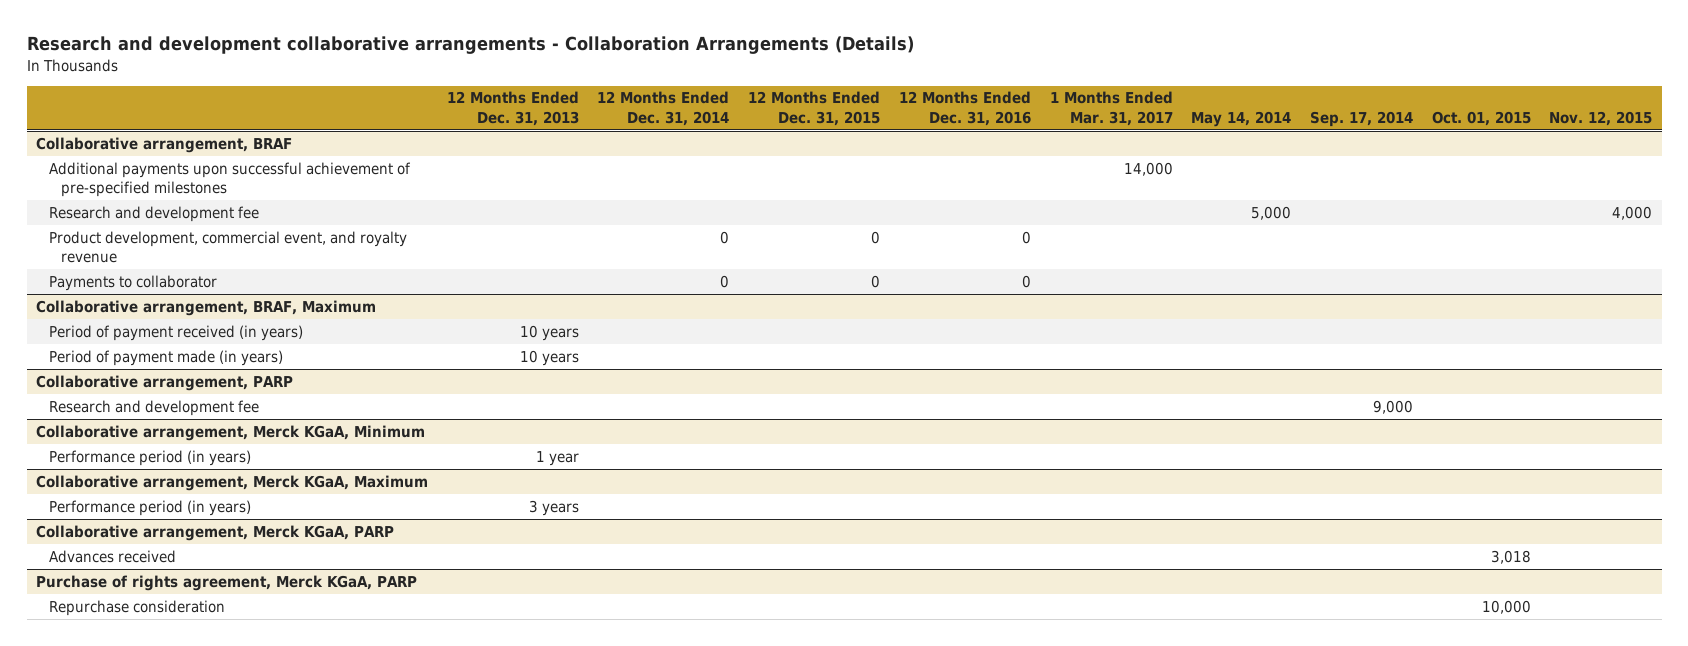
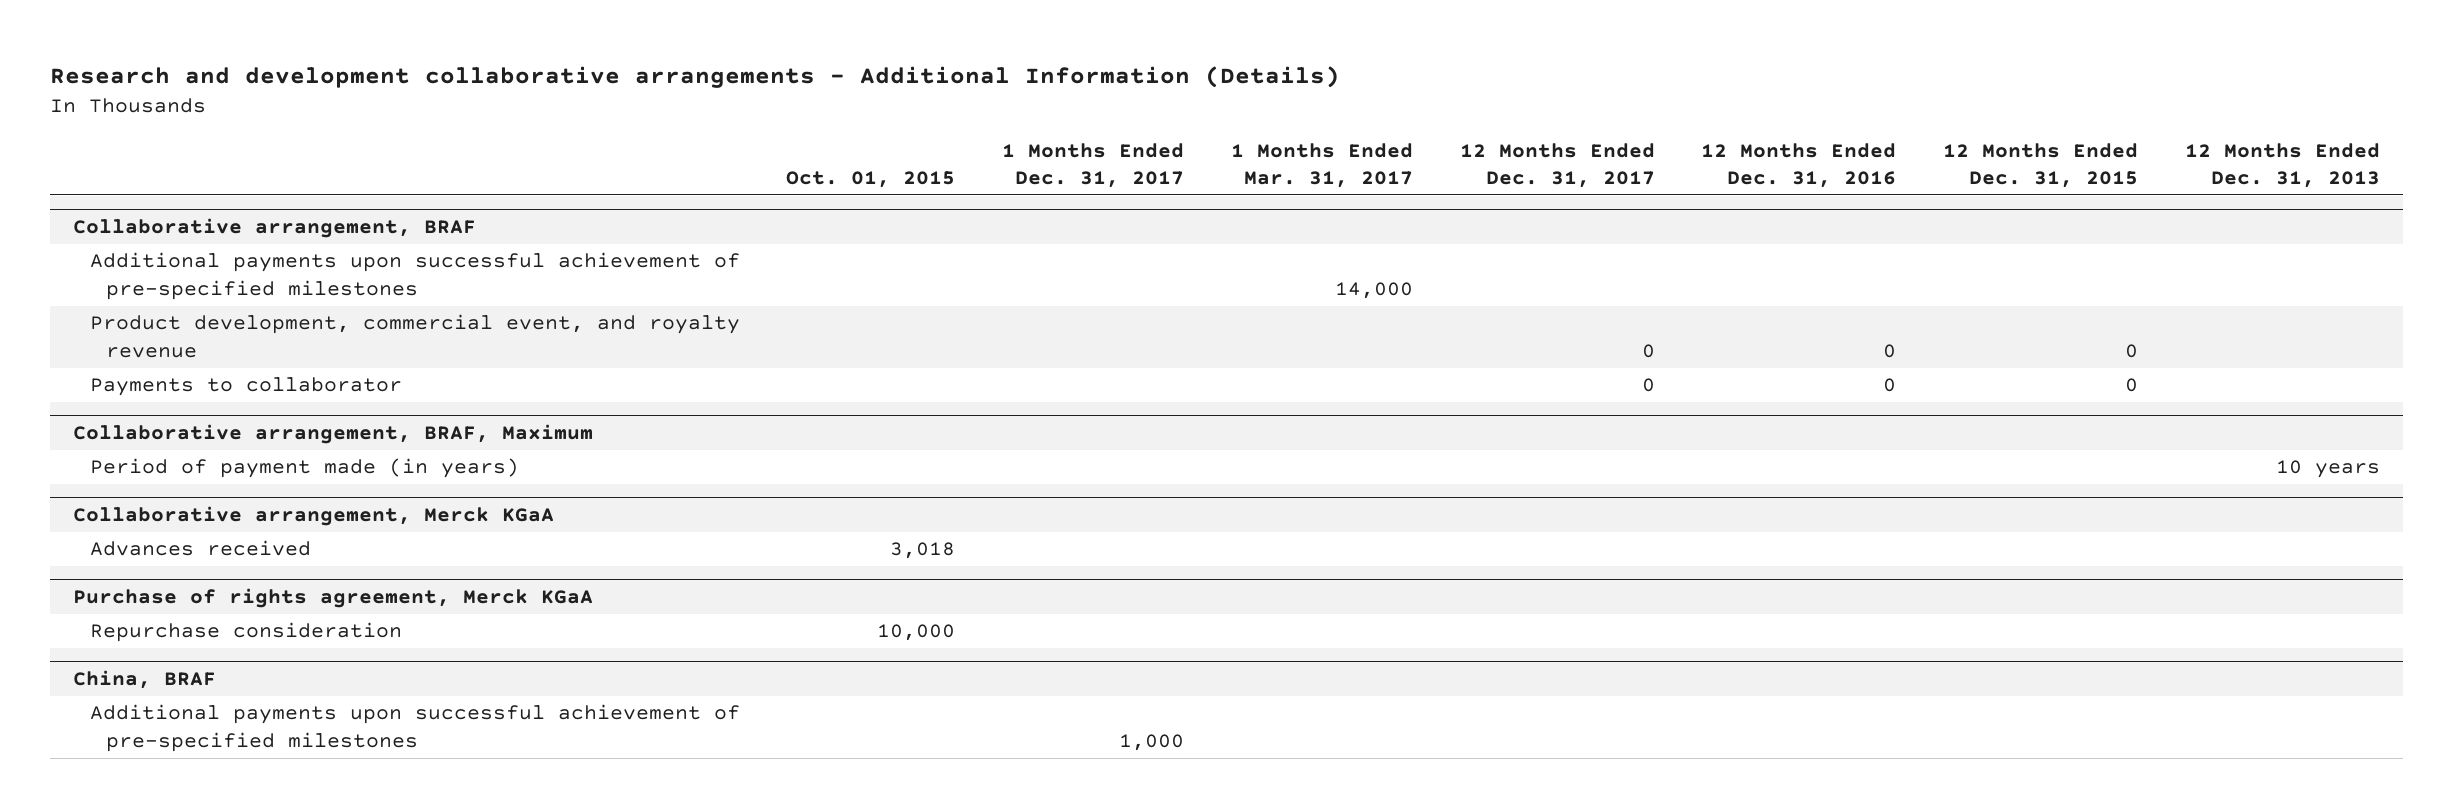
- Research and development collaborative arrangements - Collaboration Arrangements (Details)
+ Research and development collaborative arrangements - Additional Information (Details)
- | 12 Months Ended Dec. 31, 2013 | 12 Months Ended Dec. 31, 2014 | 12 Months Ended Dec. 31, 2015 | 12 Months Ended Dec. 31, 2016 | 1 Months Ended Mar. 31, 2017 | May 14, 2014 | Sep. 17, 2014 | Oct. 01, 2015 | Nov. 12, 2015
+ | Oct. 01, 2015 | 1 Months Ended Dec. 31, 2017 | 1 Months Ended Mar. 31, 2017 | 12 Months Ended Dec. 31, 2017 | 12 Months Ended Dec. 31, 2016 | 12 Months Ended Dec. 31, 2015 | 12 Months Ended Dec. 31, 2013
@ Collaborative arrangement, BRAF
- Research and development fee | | | | | | 5,000 | | | 4,000
@ Collaborative arrangement, BRAF, Maximum
- Period of payment received (in years) | 10 years | | | | | | | |
- Collaborative arrangement, PARP
- Research and development fee | | | | | | | 9,000 | |
- Collaborative arrangement, Merck KGaA, Minimum
- Performance period (in years) | 1 year | | | | | | | |
- Collaborative arrangement, Merck KGaA, Maximum
- Performance period (in years) | 3 years | | | | | | | |
- Collaborative arrangement, Merck KGaA, PARP
+ Collaborative arrangement, Merck KGaA
- Purchase of rights agreement, Merck KGaA, PARP
+ Purchase of rights agreement, Merck KGaA
+ China, BRAF
+ Additional payments upon successful achievement of pre-specified milestones | | 1,000 | | | | |

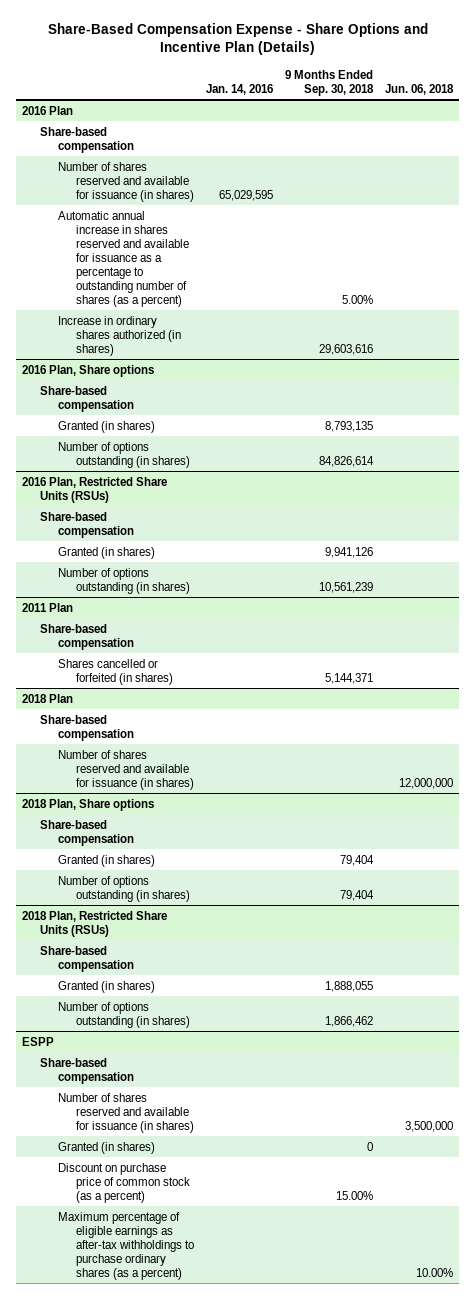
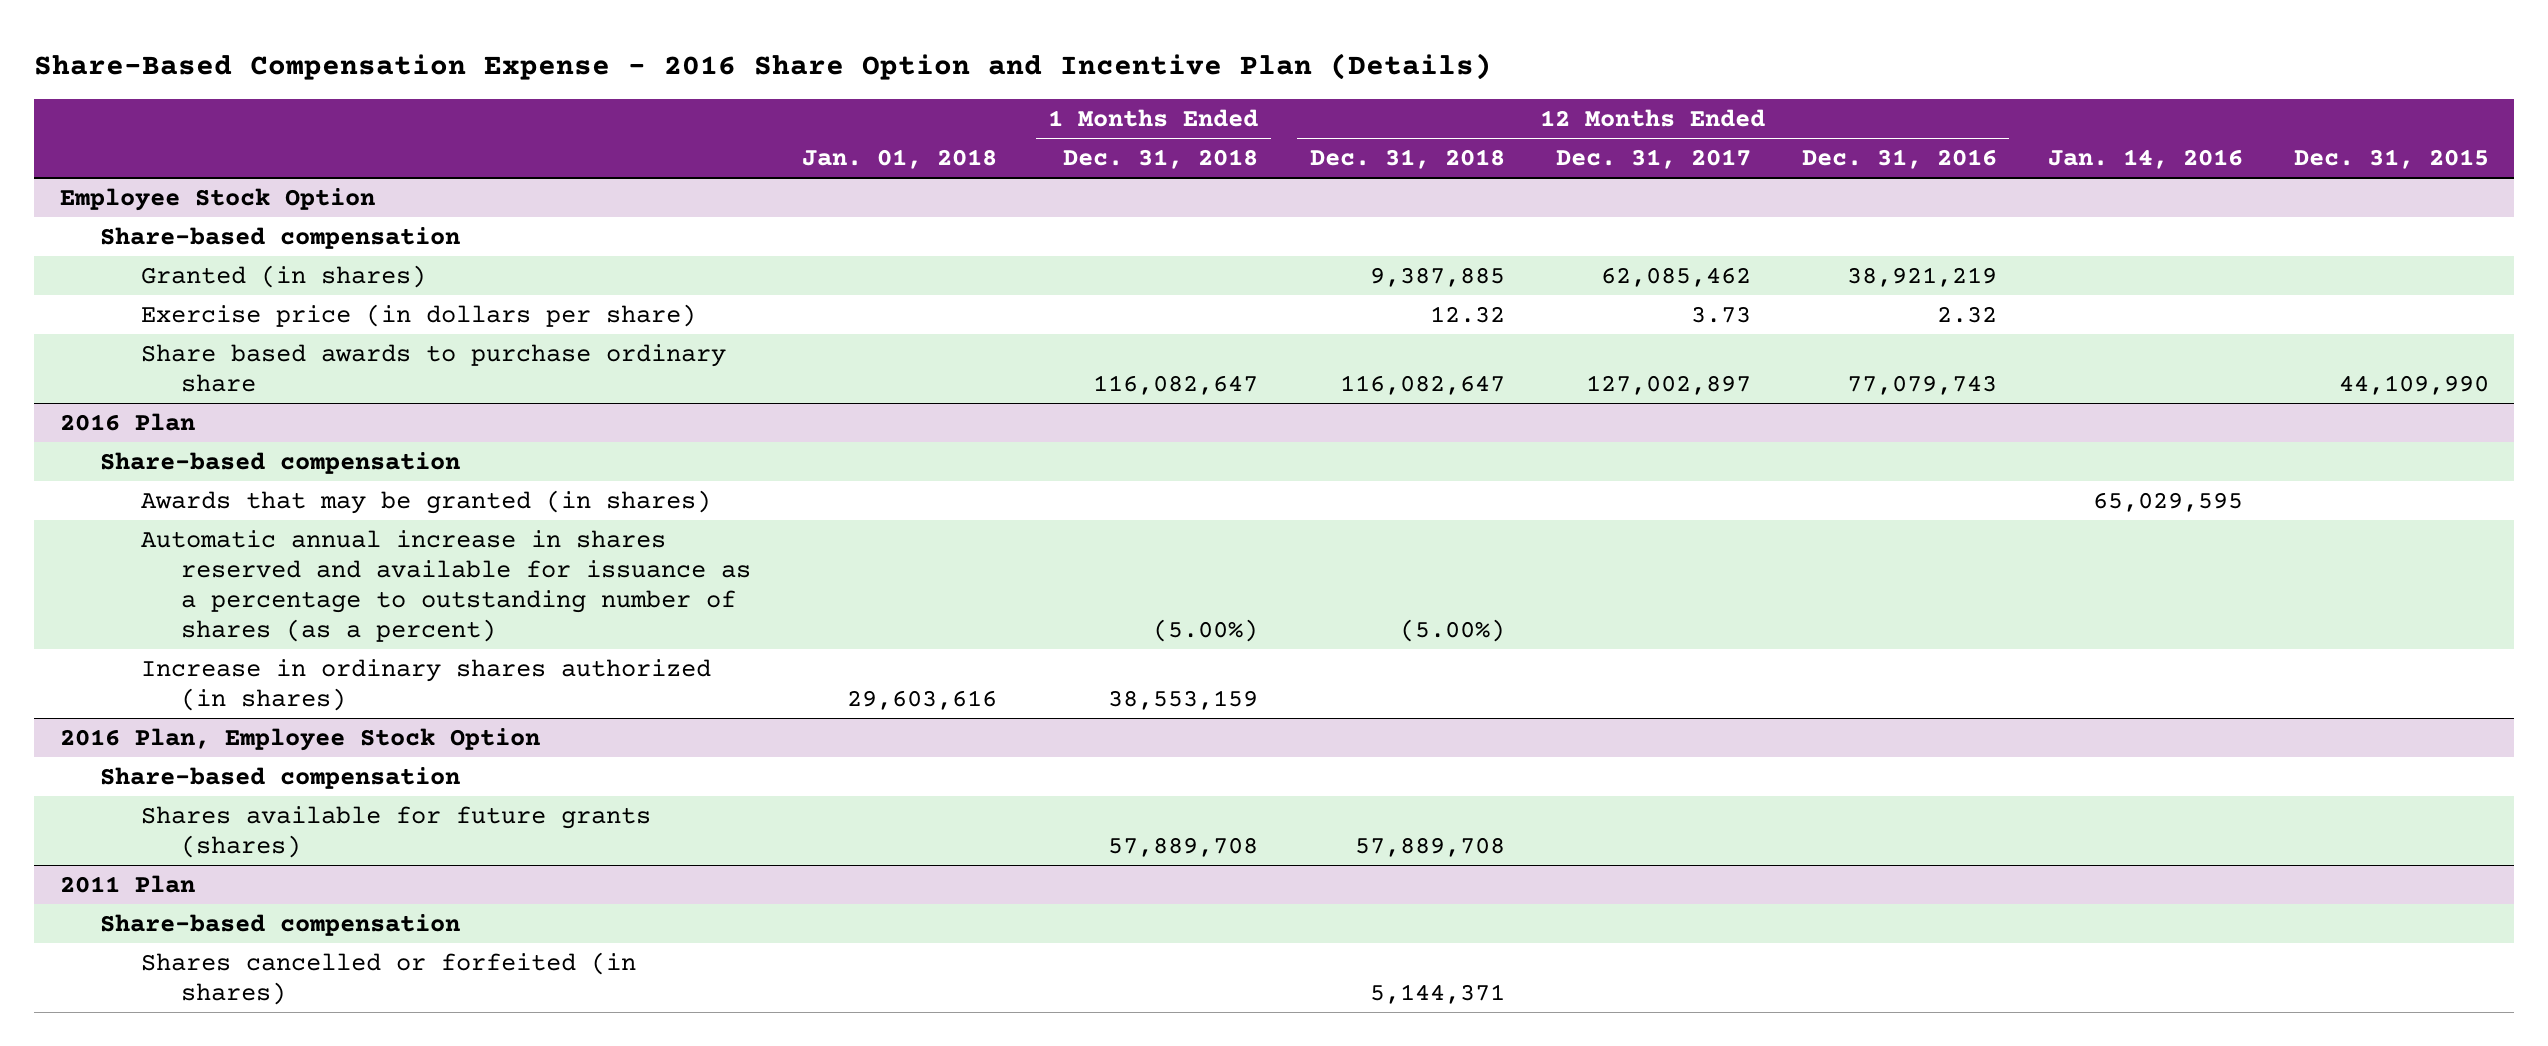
- Share-Based Compensation Expense - Share Options and Incentive Plan (Details)
+ Share-Based Compensation Expense - 2016 Share Option and Incentive Plan (Details)
- | Jan. 14, 2016 | 9 Months Ended Sep. 30, 2018 | Jun. 06, 2018
+ | Jan. 01, 2018 | 1 Months Ended Dec. 31, 2018 | 12 Months Ended Dec. 31, 2018 | 12 Months Ended Dec. 31, 2017 | 12 Months Ended Dec. 31, 2016 | Jan. 14, 2016 | Dec. 31, 2015
+ Employee Stock Option
+ Share-based compensation
+ Granted (in shares) | | | 9,387,885 | 62,085,462 | 38,921,219 | |
+ Exercise price (in dollars per share) | | | 12.32 | 3.73 | 2.32 | |
+ Share based awards to purchase ordinary share | | 116,082,647 | 116,082,647 | 127,002,897 | 77,079,743 | | 44,109,990
@ 2016 Plan
- Number of shares reserved and available for issuance (in shares) | 65,029,595 | |
+ Awards that may be granted (in shares) | | | | | | 65,029,595 |
- 2016 Plan, Share options
+ 2016 Plan, Employee Stock Option
- Granted (in shares) | | 8,793,135 |
- Number of options outstanding (in shares) | | 84,826,614 |
- 2016 Plan, Restricted Share Units (RSUs)
- Share-based compensation
- Granted (in shares) | | 9,941,126 |
- Number of options outstanding (in shares) | | 10,561,239 |
+ Shares available for future grants (shares) | | 57,889,708 | 57,889,708 | | | |
- 2018 Plan
- Share-based compensation
- Number of shares reserved and available for issuance (in shares) | | | 12,000,000
- 2018 Plan, Share options
- Share-based compensation
- Granted (in shares) | | 79,404 |
- Number of options outstanding (in shares) | | 79,404 |
- 2018 Plan, Restricted Share Units (RSUs)
- Share-based compensation
- Granted (in shares) | | 1,888,055 |
- Number of options outstanding (in shares) | | 1,866,462 |
- ESPP
- Share-based compensation
- Number of shares reserved and available for issuance (in shares) | | | 3,500,000
- Granted (in shares) | | 0 |
- Discount on purchase price of common stock (as a percent) | | 15.00% |
- Maximum percentage of eligible earnings as after-tax withholdings to purchase ordinary shares (as a percent) | | | 10.00%

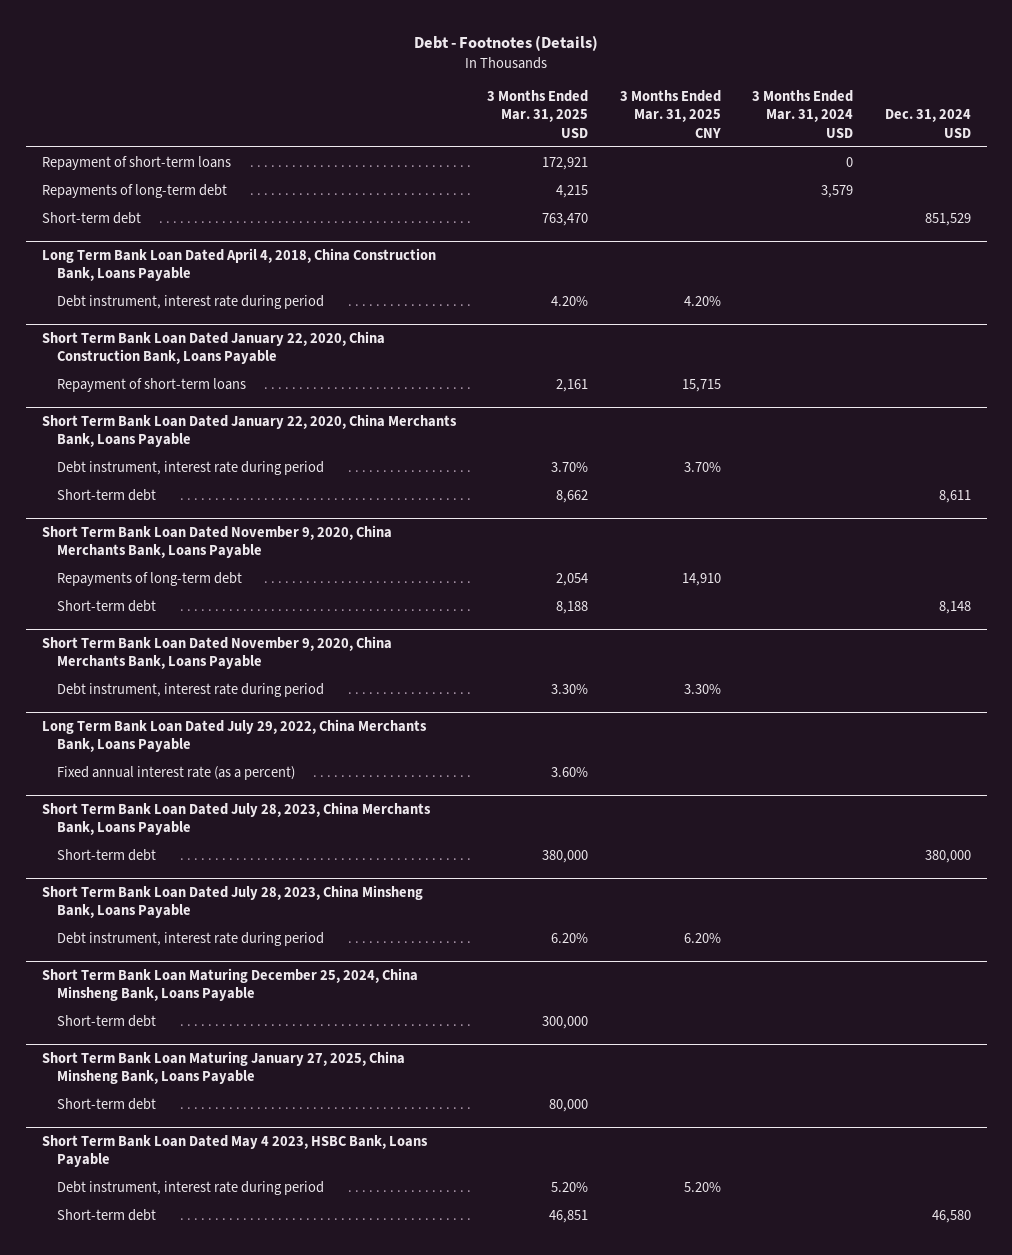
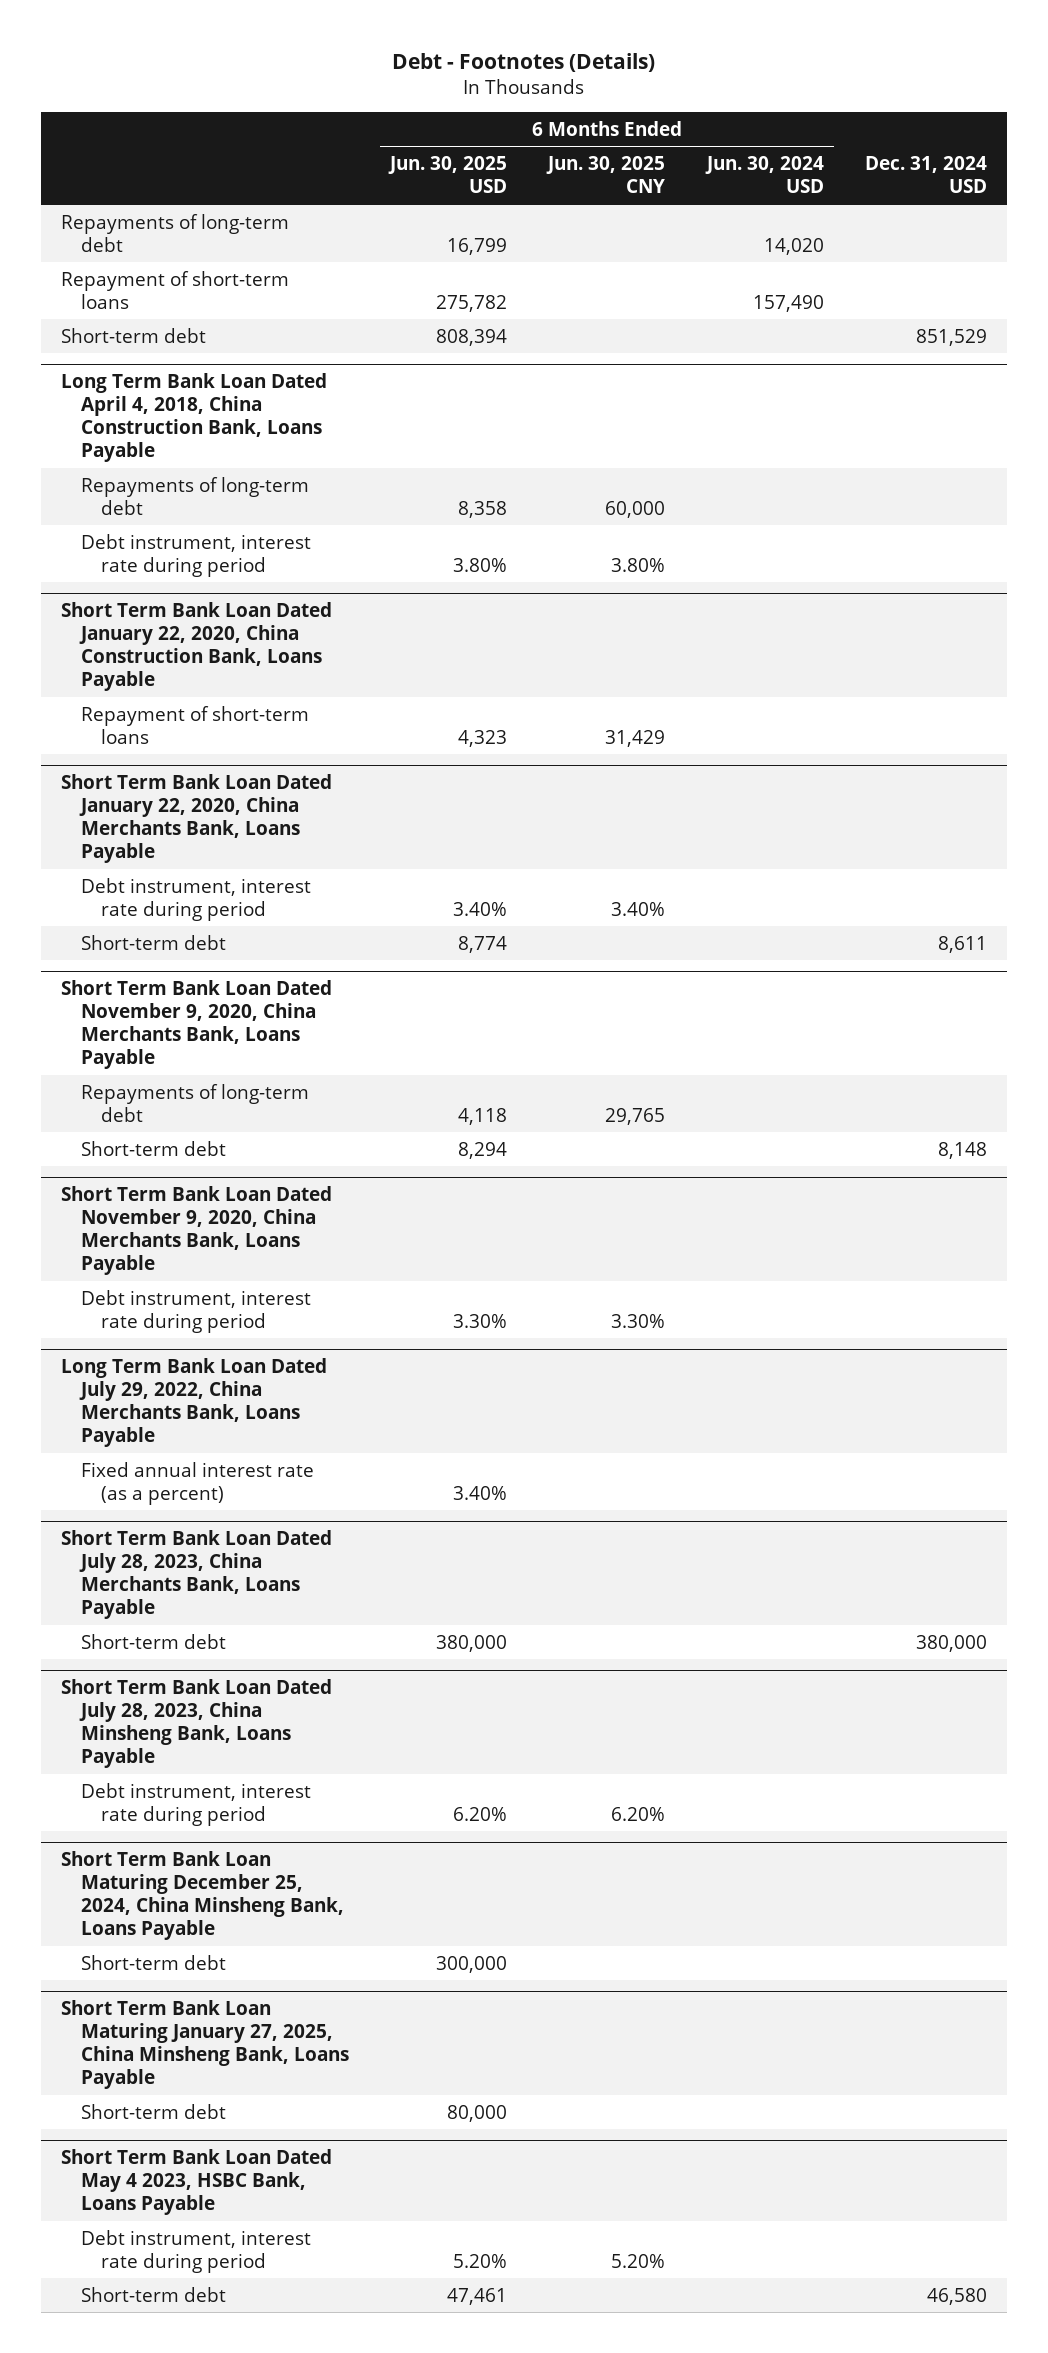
- | 3 Months Ended Mar. 31, 2025 USD | 3 Months Ended Mar. 31, 2025 CNY | 3 Months Ended Mar. 31, 2024 USD | Dec. 31, 2024 USD
+ | 6 Months Ended Jun. 30, 2025 USD | 6 Months Ended Jun. 30, 2025 CNY | 6 Months Ended Jun. 30, 2024 USD | Dec. 31, 2024 USD
moved down: Repayment of short-term loans | 275,782 | | 157,490 |
@ Long Term Bank Loan Dated April 4, 2018, China Construction Bank, Loans Payable
+ Repayments of long-term debt | 8,358 | 60,000 | |

